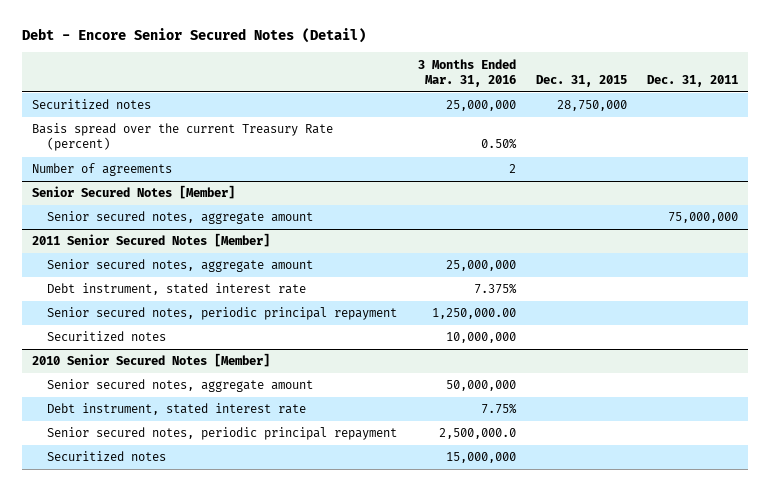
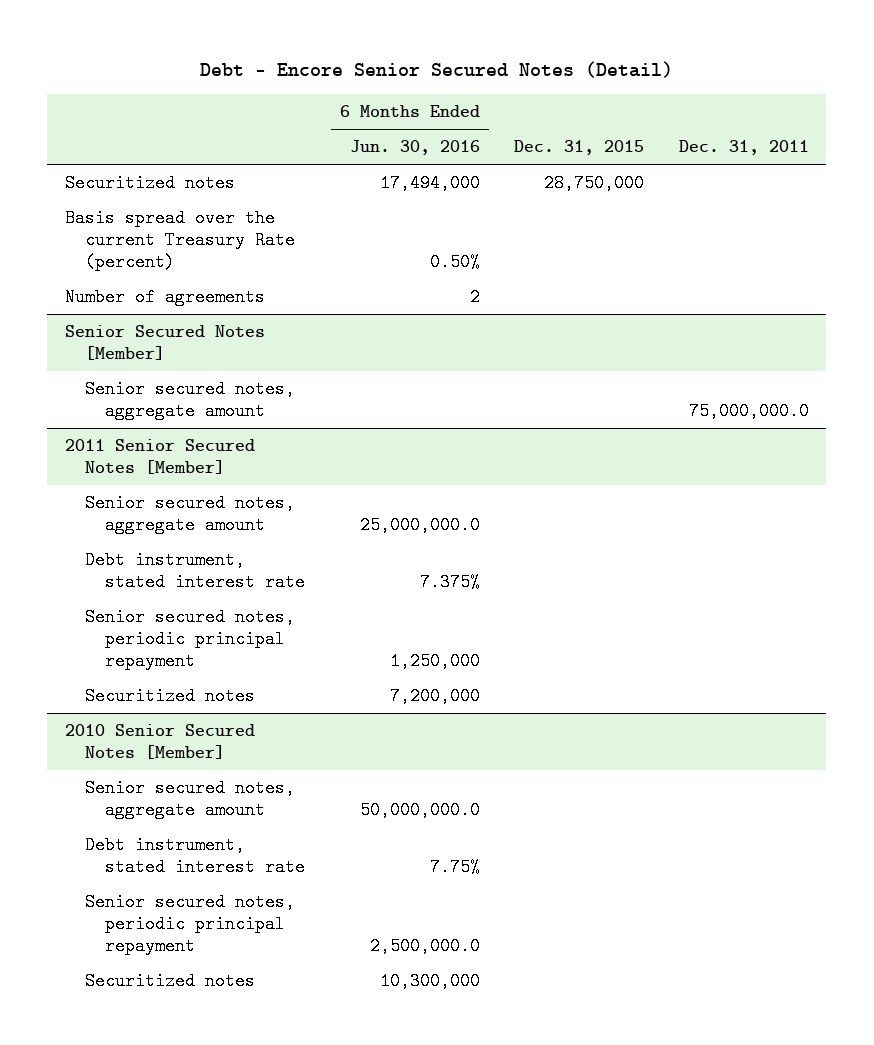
- | 3 Months Ended Mar. 31, 2016 | Dec. 31, 2015 | Dec. 31, 2011
+ | 6 Months Ended Jun. 30, 2016 | Dec. 31, 2015 | Dec. 31, 2011
@ Senior Secured Notes [Member]
- Senior secured notes, aggregate amount | | | 75,000,000
+ Senior secured notes, aggregate amount | | | 75,000,000.0

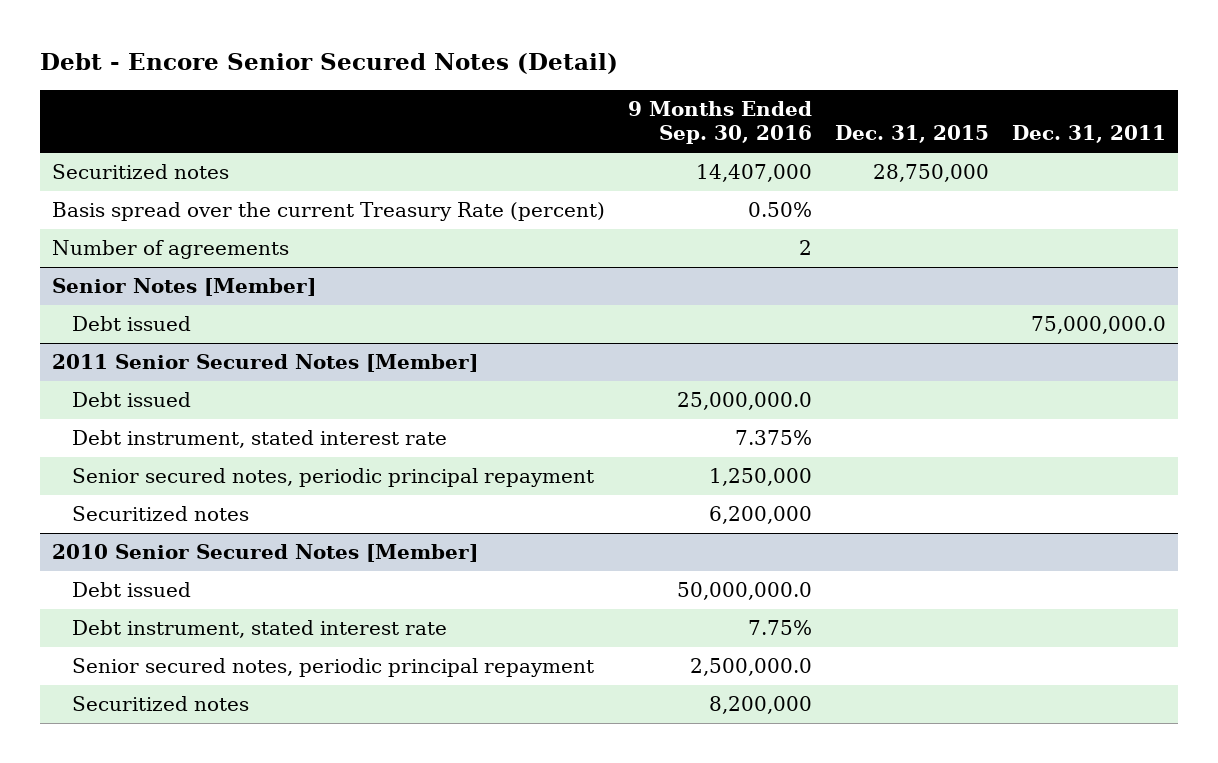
- | 6 Months Ended Jun. 30, 2016 | Dec. 31, 2015 | Dec. 31, 2011
+ | 9 Months Ended Sep. 30, 2016 | Dec. 31, 2015 | Dec. 31, 2011
- Senior Secured Notes [Member]
- Senior secured notes, aggregate amount | | | 75,000,000.0
+ Senior Notes [Member]
+ Debt issued | | | 75,000,000.0
@ 2011 Senior Secured Notes [Member]
- Senior secured notes, aggregate amount | 25,000,000.0 | |
+ Debt issued | 25,000,000.0 | |
@ 2010 Senior Secured Notes [Member]
- Senior secured notes, aggregate amount | 50,000,000.0 | |
+ Debt issued | 50,000,000.0 | |

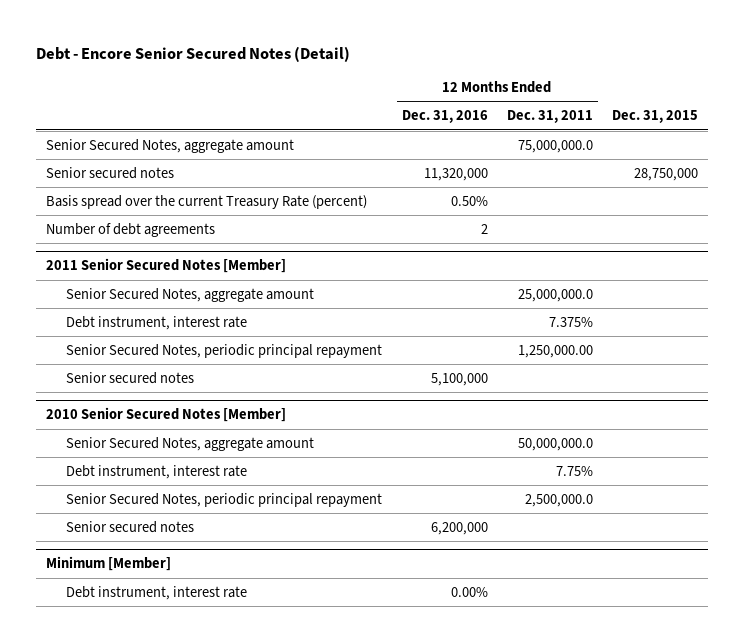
- | 9 Months Ended Sep. 30, 2016 | Dec. 31, 2015 | Dec. 31, 2011
+ | 12 Months Ended Dec. 31, 2016 | 12 Months Ended Dec. 31, 2011 | Dec. 31, 2015
- Securitized notes | 14,407,000 | 28,750,000 |
+ Senior Secured Notes, aggregate amount | | 75,000,000.0 |
+ Senior secured notes | 11,320,000 | | 28,750,000
- Number of agreements | 2 | |
- Senior Notes [Member]
- Debt issued | | | 75,000,000.0
+ Number of debt agreements | 2 | |
@ 2011 Senior Secured Notes [Member]
- Debt issued | 25,000,000.0 | |
- Debt instrument, stated interest rate | 7.375% | |
- Senior secured notes, periodic principal repayment | 1,250,000 | |
- Securitized notes | 6,200,000 | |
+ Senior Secured Notes, aggregate amount | | 25,000,000.0 |
+ Debt instrument, interest rate | | 7.375% |
+ Senior Secured Notes, periodic principal repayment | | 1,250,000.00 |
+ Senior secured notes | 5,100,000 | |
@ 2010 Senior Secured Notes [Member]
- Debt issued | 50,000,000.0 | |
- Debt instrument, stated interest rate | 7.75% | |
- Senior secured notes, periodic principal repayment | 2,500,000.0 | |
- Securitized notes | 8,200,000 | |
+ Senior Secured Notes, aggregate amount | | 50,000,000.0 |
+ Debt instrument, interest rate | | 7.75% |
+ Senior Secured Notes, periodic principal repayment | | 2,500,000.0 |
+ Senior secured notes | 6,200,000 | |
+ Minimum [Member]
+ Debt instrument, interest rate | 0.00% | |

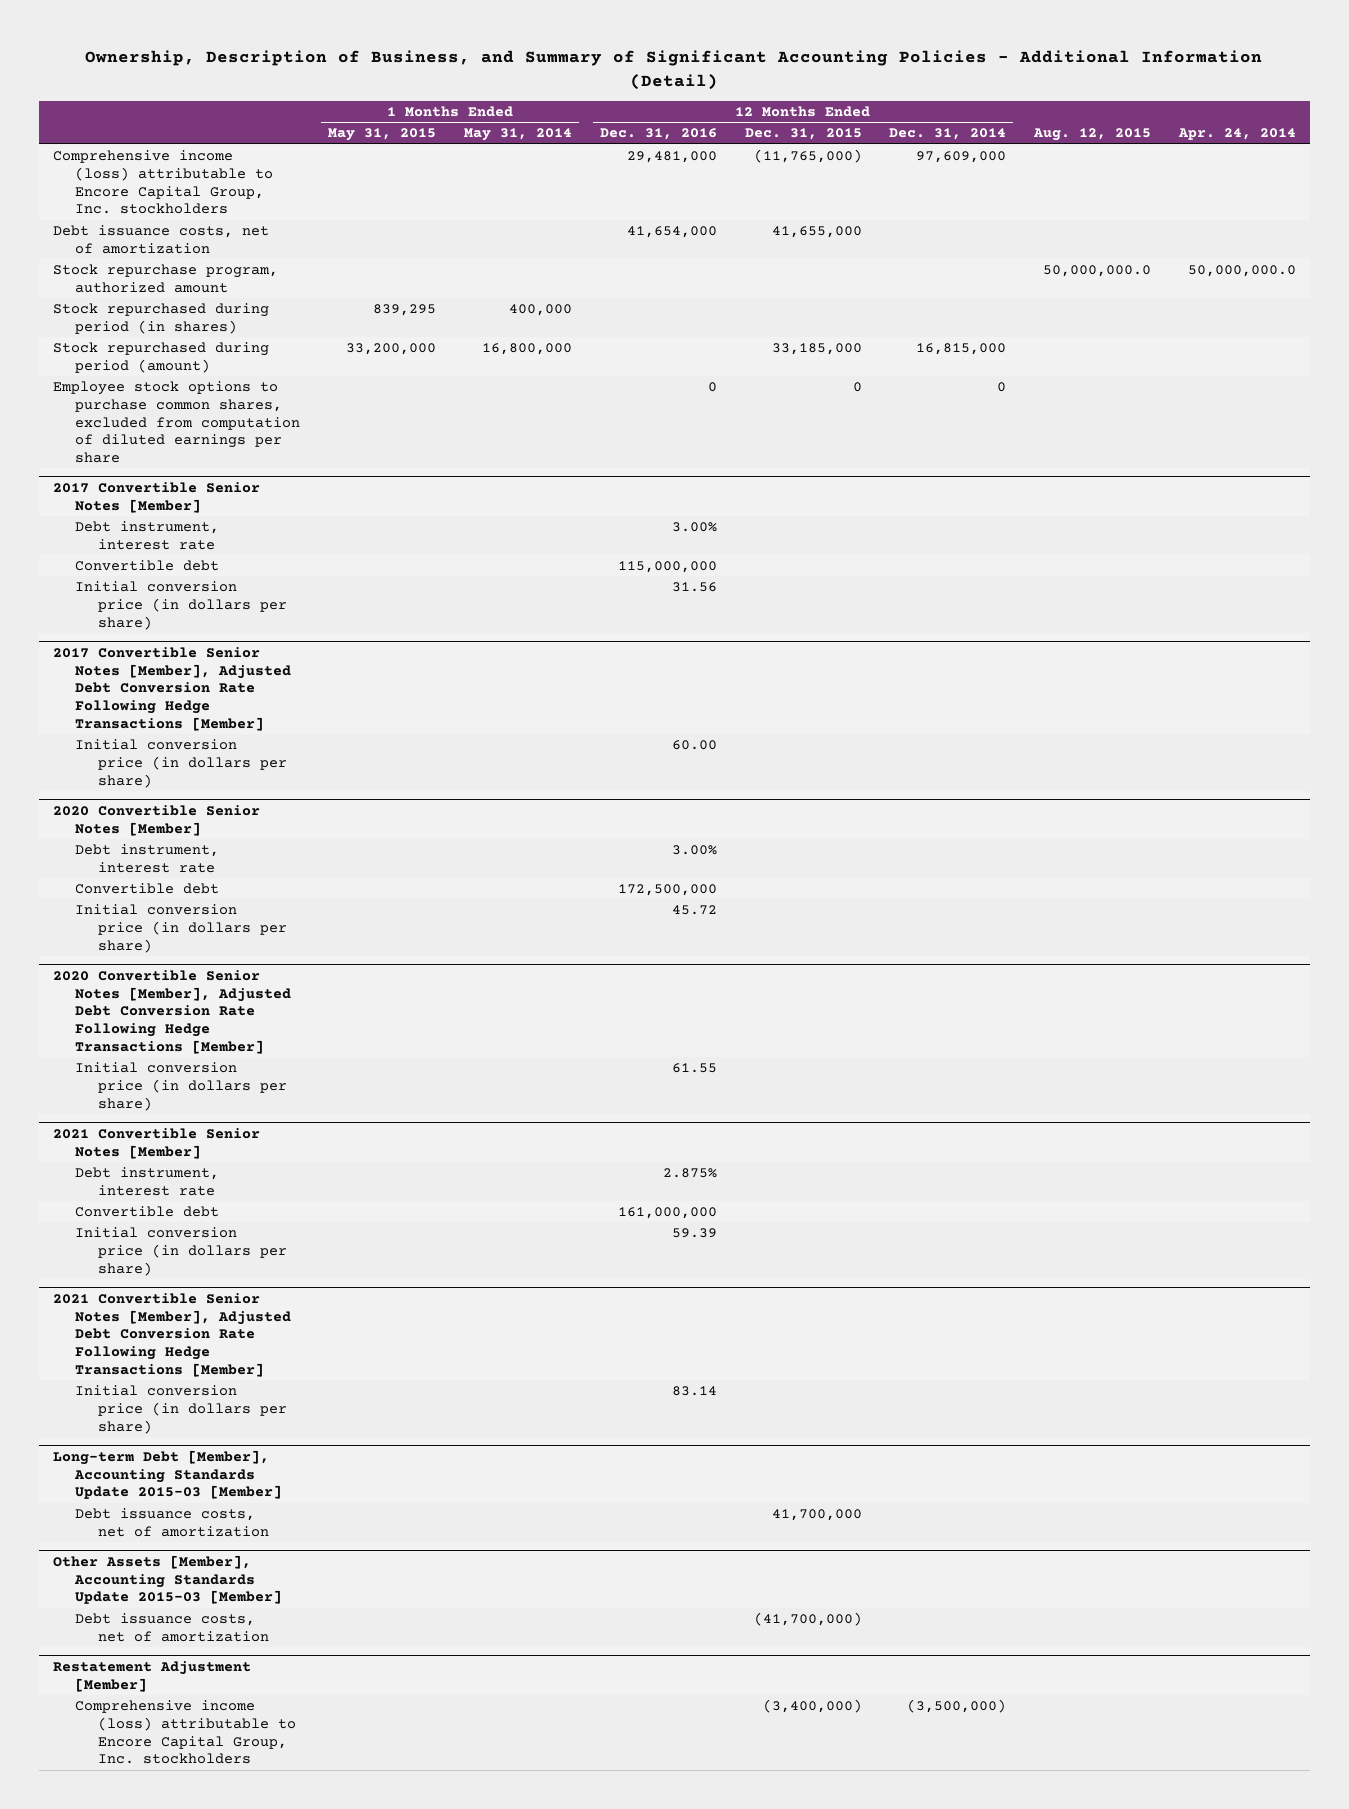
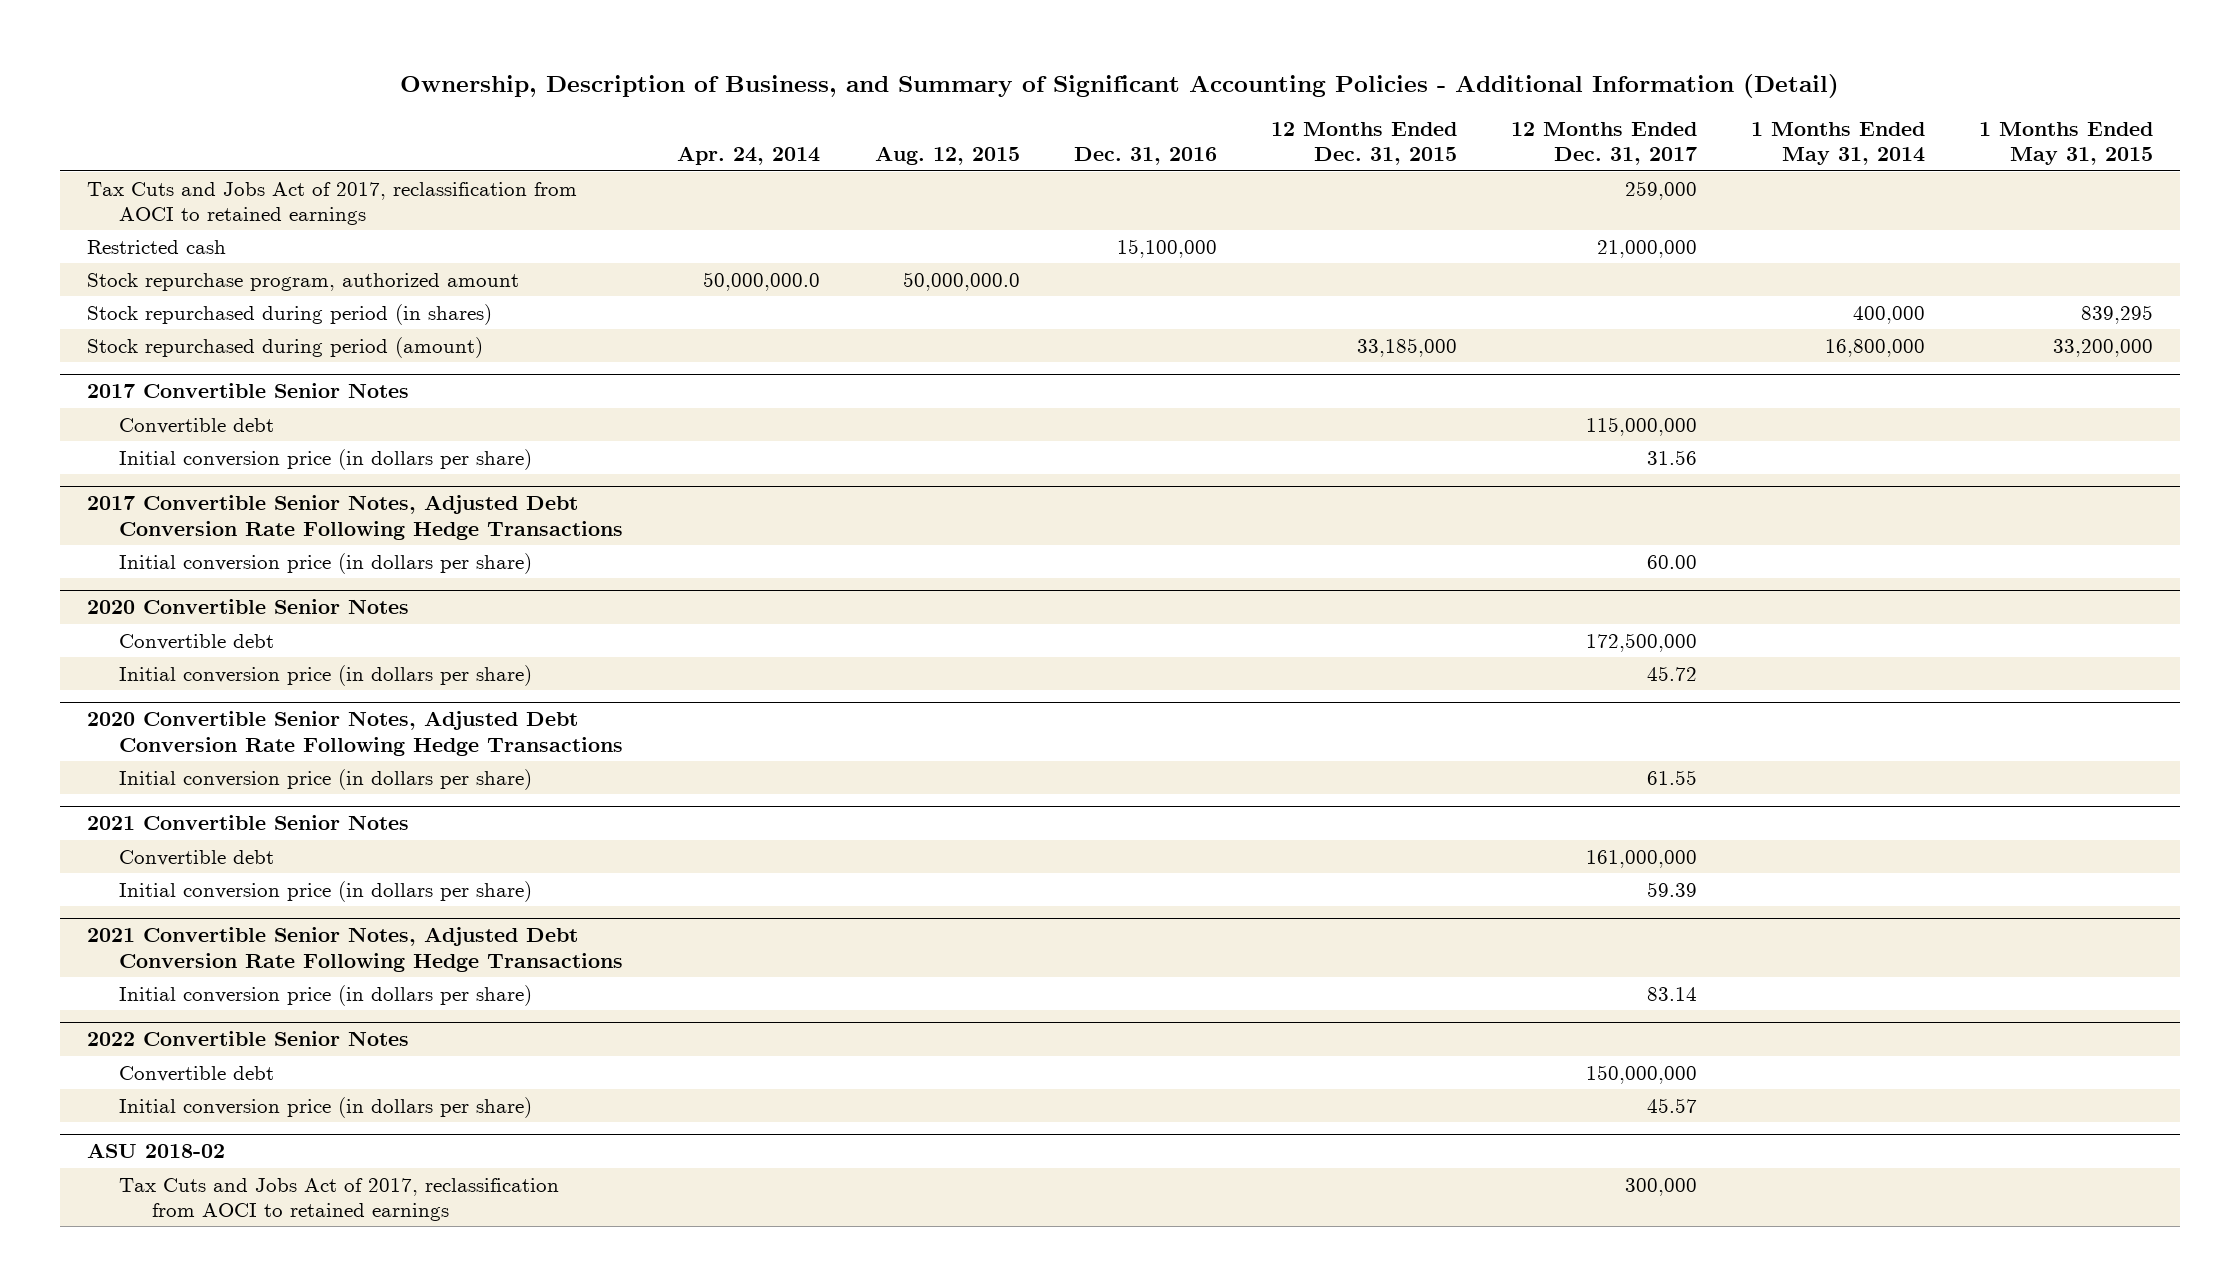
- | 1 Months Ended May 31, 2015 | 1 Months Ended May 31, 2014 | 12 Months Ended Dec. 31, 2016 | 12 Months Ended Dec. 31, 2015 | 12 Months Ended Dec. 31, 2014 | Aug. 12, 2015 | Apr. 24, 2014
+ | Apr. 24, 2014 | Aug. 12, 2015 | Dec. 31, 2016 | 12 Months Ended Dec. 31, 2015 | 12 Months Ended Dec. 31, 2017 | 1 Months Ended May 31, 2014 | 1 Months Ended May 31, 2015
- Comprehensive income (loss) attributable to Encore Capital Group, Inc. stockholders | | | 29,481,000 | (11,765,000) | 97,609,000 | |
- Debt issuance costs, net of amortization | | | 41,654,000 | 41,655,000 | | |
+ Tax Cuts and Jobs Act of 2017, reclassification from AOCI to retained earnings | | | | | 259,000 | |
+ Restricted cash | | | 15,100,000 | | 21,000,000 | |
- Employee stock options to purchase common shares, excluded from computation of diluted earnings per share | | | 0 | 0 | 0 | |
- 2017 Convertible Senior Notes [Member]
- Debt instrument, interest rate | | | 3.00% | | | |
+ 2017 Convertible Senior Notes
- 2017 Convertible Senior Notes [Member], Adjusted Debt Conversion Rate Following Hedge Transactions [Member]
+ 2017 Convertible Senior Notes, Adjusted Debt Conversion Rate Following Hedge Transactions
- 2020 Convertible Senior Notes [Member]
- Debt instrument, interest rate | | | 3.00% | | | |
+ 2020 Convertible Senior Notes
- 2020 Convertible Senior Notes [Member], Adjusted Debt Conversion Rate Following Hedge Transactions [Member]
+ 2020 Convertible Senior Notes, Adjusted Debt Conversion Rate Following Hedge Transactions
- 2021 Convertible Senior Notes [Member]
- Debt instrument, interest rate | | | 2.875% | | | |
+ 2021 Convertible Senior Notes
- 2021 Convertible Senior Notes [Member], Adjusted Debt Conversion Rate Following Hedge Transactions [Member]
+ 2021 Convertible Senior Notes, Adjusted Debt Conversion Rate Following Hedge Transactions
- Long-term Debt [Member], Accounting Standards Update 2015-03 [Member]
- Debt issuance costs, net of amortization | | | | 41,700,000 | | |
- Other Assets [Member], Accounting Standards Update 2015-03 [Member]
- Debt issuance costs, net of amortization | | | | (41,700,000) | | |
- Restatement Adjustment [Member]
- Comprehensive income (loss) attributable to Encore Capital Group, Inc. stockholders | | | | (3,400,000) | (3,500,000) | |
+ 2022 Convertible Senior Notes
+ Convertible debt | | | | | 150,000,000 | |
+ Initial conversion price (in dollars per share) | | | | | 45.57 | |
+ ASU 2018-02
+ Tax Cuts and Jobs Act of 2017, reclassification from AOCI to retained earnings | | | | | 300,000 | |

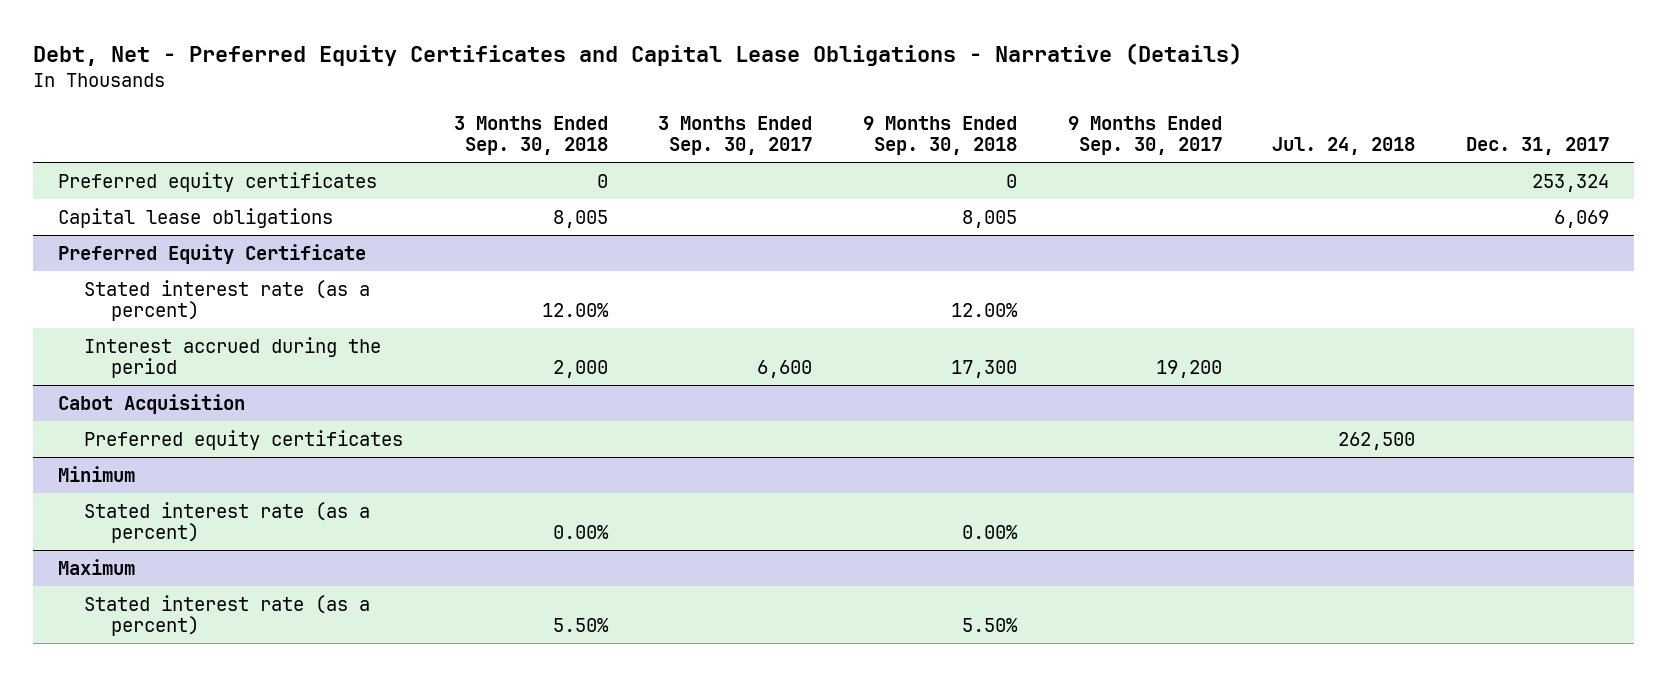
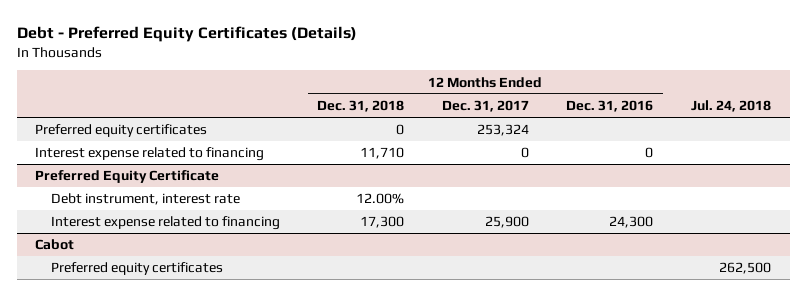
- Debt, Net - Preferred Equity Certificates and Capital Lease Obligations - Narrative (Details)
+ Debt - Preferred Equity Certificates (Details)
- | 3 Months Ended Sep. 30, 2018 | 3 Months Ended Sep. 30, 2017 | 9 Months Ended Sep. 30, 2018 | 9 Months Ended Sep. 30, 2017 | Jul. 24, 2018 | Dec. 31, 2017
+ | 12 Months Ended Dec. 31, 2018 | 12 Months Ended Dec. 31, 2017 | 12 Months Ended Dec. 31, 2016 | Jul. 24, 2018
- Capital lease obligations | 8,005 | | 8,005 | | | 6,069
+ Interest expense related to financing | 11,710 | 0 | 0 |
@ Preferred Equity Certificate
- Stated interest rate (as a percent) | 12.00% | | 12.00% | | |
- Interest accrued during the period | 2,000 | 6,600 | 17,300 | 19,200 | |
- Cabot Acquisition
@ Preferred Equity Certificate
+ Debt instrument, interest rate | 12.00% | | |
+ Interest expense related to financing | 17,300 | 25,900 | 24,300 |
+ Cabot
- Minimum
- Stated interest rate (as a percent) | 0.00% | | 0.00% | | |
- Maximum
- Stated interest rate (as a percent) | 5.50% | | 5.50% | | |

